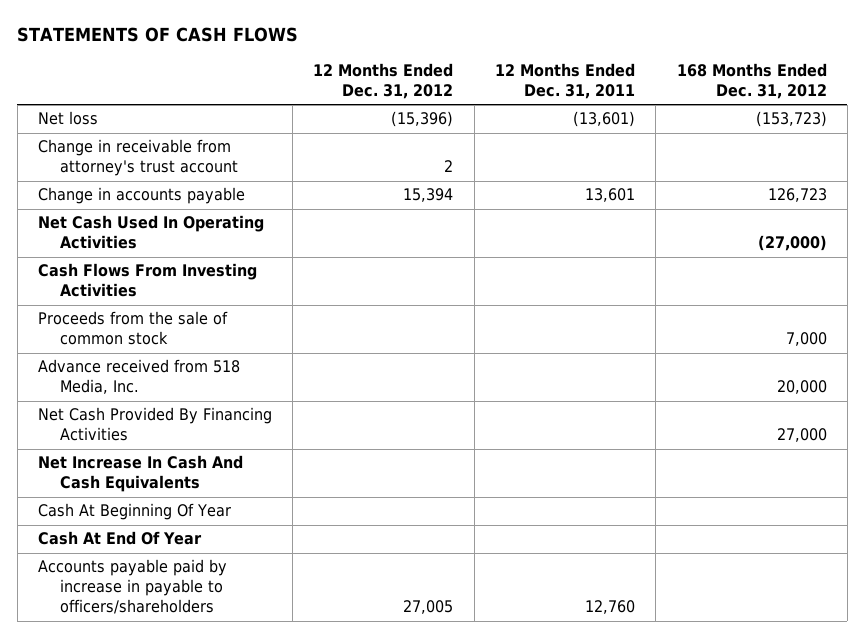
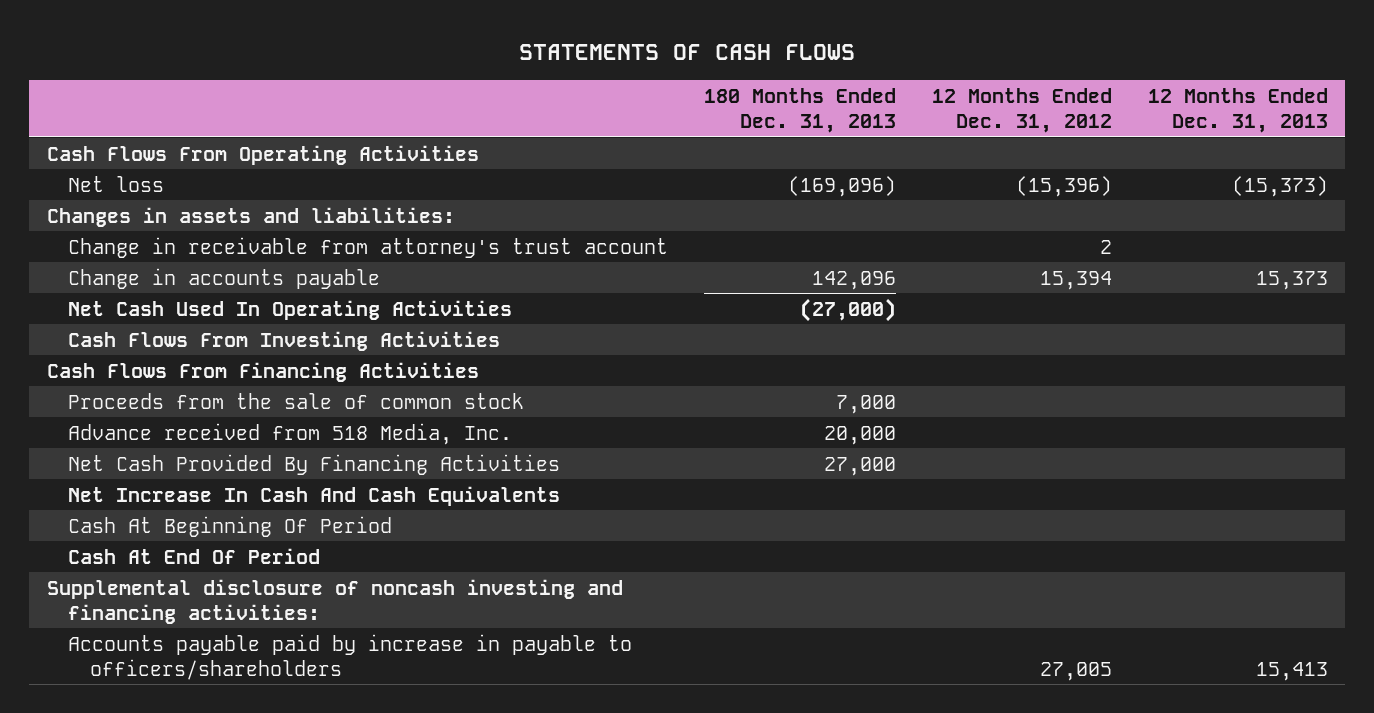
- | 12 Months Ended Dec. 31, 2012 | 12 Months Ended Dec. 31, 2011 | 168 Months Ended Dec. 31, 2012
+ | 180 Months Ended Dec. 31, 2013 | 12 Months Ended Dec. 31, 2012 | 12 Months Ended Dec. 31, 2013
+ Cash Flows From Operating Activities
+ Changes in assets and liabilities:
+ Cash Flows From Financing Activities
- Cash At Beginning Of Year
- Cash At End Of Year
+ Cash At Beginning Of Period
+ Cash At End Of Period
+ Supplemental disclosure of noncash investing and financing activities:

